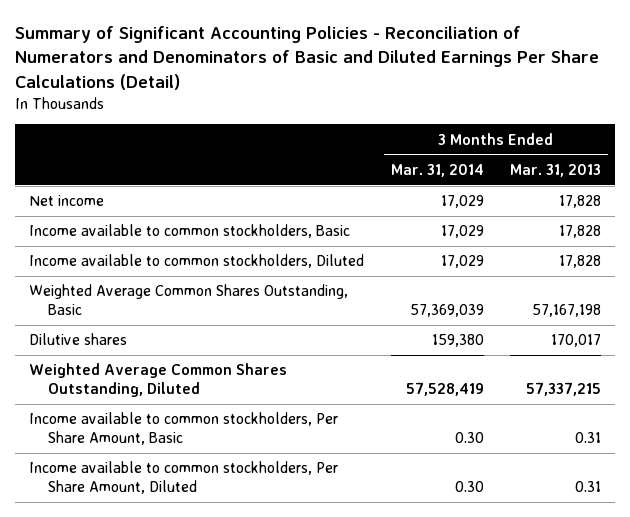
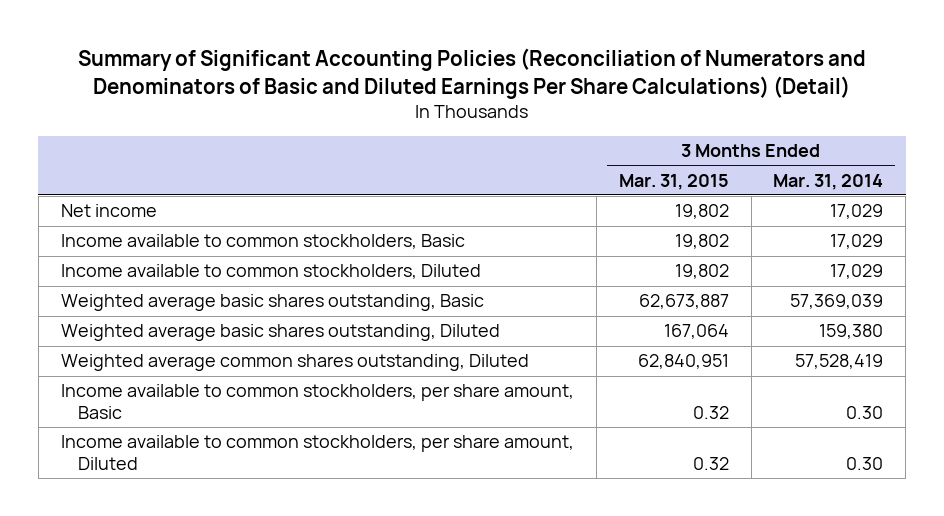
- Summary of Significant Accounting Policies - Reconciliation of Numerators and Denominators of Basic and Diluted Earnings Per Share Calculations (Detail)
+ Summary of Significant Accounting Policies (Reconciliation of Numerators and Denominators of Basic and Diluted Earnings Per Share Calculations) (Detail)
- | 3 Months Ended Mar. 31, 2014 | 3 Months Ended Mar. 31, 2013
+ | 3 Months Ended Mar. 31, 2015 | 3 Months Ended Mar. 31, 2014
- Weighted Average Common Shares Outstanding, Basic | 57,369,039 | 57,167,198
- Dilutive shares | 159,380 | 170,017
- Weighted Average Common Shares Outstanding, Diluted | 57,528,419 | 57,337,215
- Income available to common stockholders, Per Share Amount, Basic | 0.30 | 0.31
- Income available to common stockholders, Per Share Amount, Diluted | 0.30 | 0.31
+ Weighted average basic shares outstanding, Basic | 62,673,887 | 57,369,039
+ Weighted average basic shares outstanding, Diluted | 167,064 | 159,380
+ Weighted average common shares outstanding, Diluted | 62,840,951 | 57,528,419
+ Income available to common stockholders, per share amount, Basic | 0.32 | 0.30
+ Income available to common stockholders, per share amount, Diluted | 0.32 | 0.30

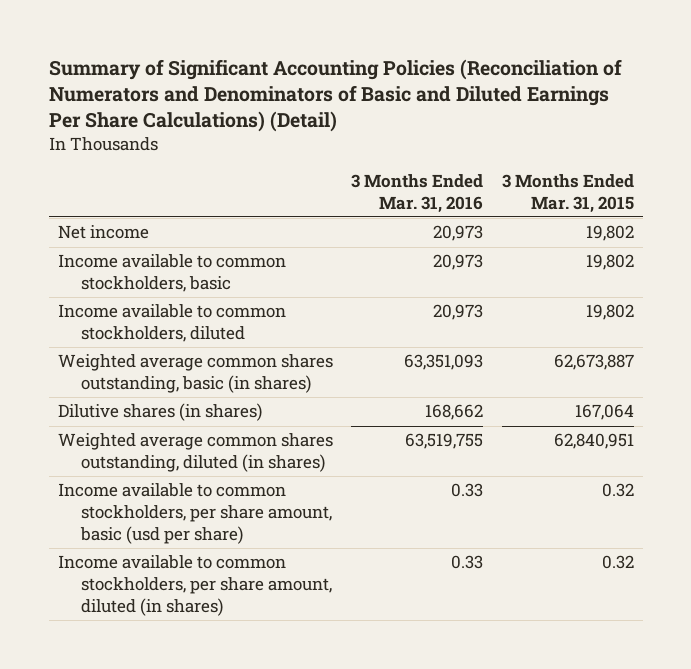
- | 3 Months Ended Mar. 31, 2015 | 3 Months Ended Mar. 31, 2014
+ | 3 Months Ended Mar. 31, 2016 | 3 Months Ended Mar. 31, 2015
- Income available to common stockholders, Basic | 19,802 | 17,029
- Income available to common stockholders, Diluted | 19,802 | 17,029
- Weighted average basic shares outstanding, Basic | 62,673,887 | 57,369,039
- Weighted average basic shares outstanding, Diluted | 167,064 | 159,380
- Weighted average common shares outstanding, Diluted | 62,840,951 | 57,528,419
- Income available to common stockholders, per share amount, Basic | 0.32 | 0.30
- Income available to common stockholders, per share amount, Diluted | 0.32 | 0.30
+ Income available to common stockholders, basic | 20,973 | 19,802
+ Income available to common stockholders, diluted | 20,973 | 19,802
+ Weighted average common shares outstanding, basic (in shares) | 63,351,093 | 62,673,887
+ Dilutive shares (in shares) | 168,662 | 167,064
+ Weighted average common shares outstanding, diluted (in shares) | 63,519,755 | 62,840,951
+ Income available to common stockholders, per share amount, basic (usd per share) | 0.33 | 0.32
+ Income available to common stockholders, per share amount, diluted (in shares) | 0.33 | 0.32

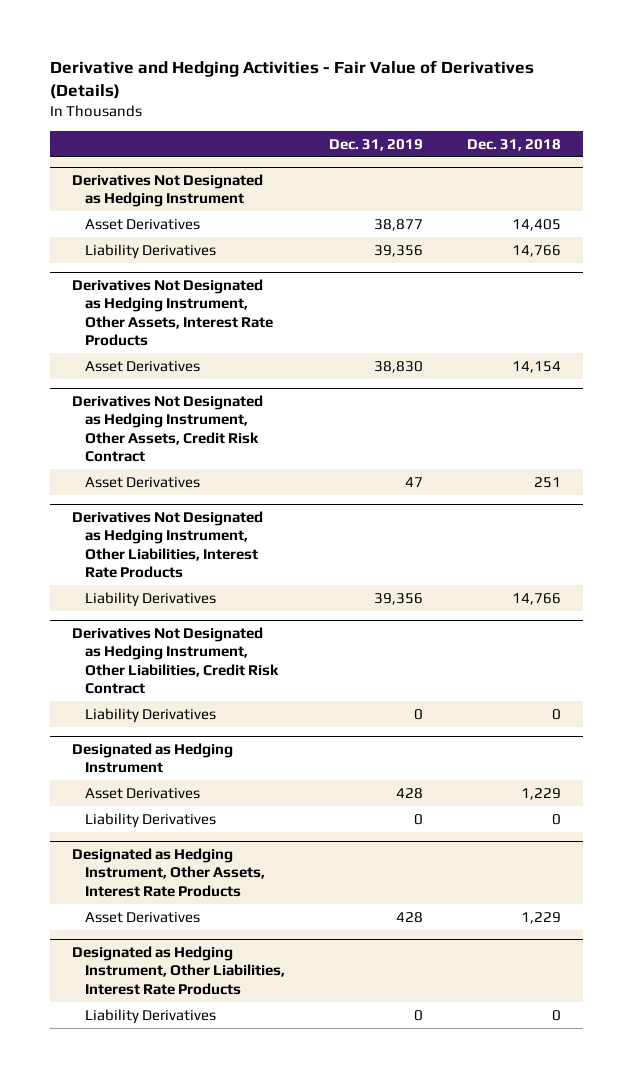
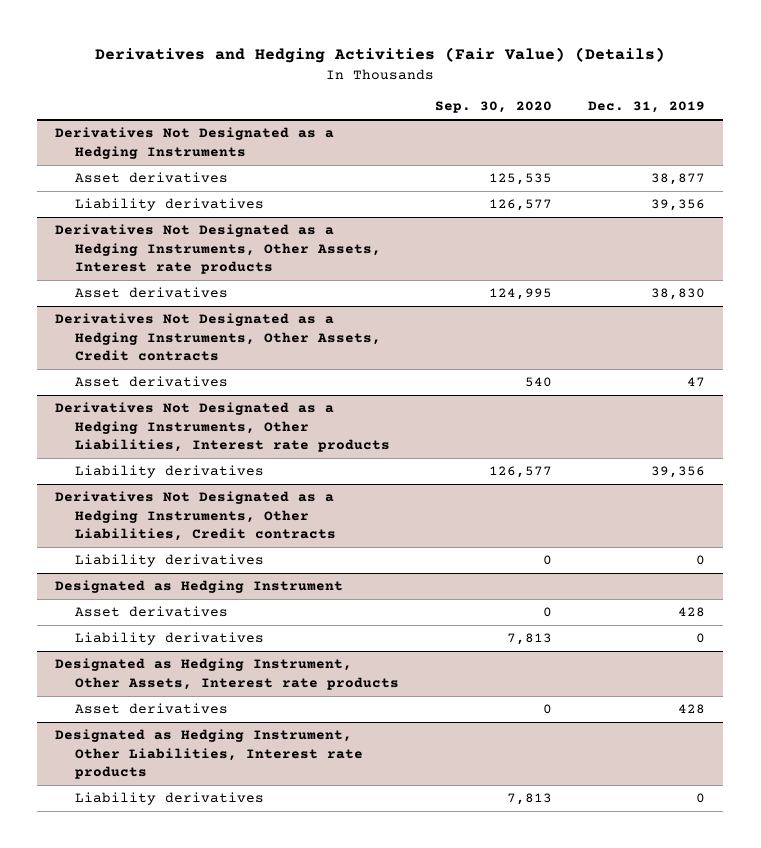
- Derivative and Hedging Activities - Fair Value of Derivatives (Details)
+ Derivatives and Hedging Activities (Fair Value) (Details)
- | Dec. 31, 2019 | Dec. 31, 2018
+ | Sep. 30, 2020 | Dec. 31, 2019
- Derivatives Not Designated as Hedging Instrument
- Asset Derivatives | 38,877 | 14,405
- Liability Derivatives | 39,356 | 14,766
- Derivatives Not Designated as Hedging Instrument, Other Assets, Interest Rate Products
- Asset Derivatives | 38,830 | 14,154
- Derivatives Not Designated as Hedging Instrument, Other Assets, Credit Risk Contract
- Asset Derivatives | 47 | 251
- Derivatives Not Designated as Hedging Instrument, Other Liabilities, Interest Rate Products
- Liability Derivatives | 39,356 | 14,766
- Derivatives Not Designated as Hedging Instrument, Other Liabilities, Credit Risk Contract
- Liability Derivatives | 0 | 0
+ Derivatives Not Designated as a Hedging Instruments
+ Asset derivatives | 125,535 | 38,877
+ Liability derivatives | 126,577 | 39,356
+ Derivatives Not Designated as a Hedging Instruments, Other Assets, Interest rate products
+ Asset derivatives | 124,995 | 38,830
+ Derivatives Not Designated as a Hedging Instruments, Other Assets, Credit contracts
+ Asset derivatives | 540 | 47
+ Derivatives Not Designated as a Hedging Instruments, Other Liabilities, Interest rate products
+ Liability derivatives | 126,577 | 39,356
+ Derivatives Not Designated as a Hedging Instruments, Other Liabilities, Credit contracts
+ Liability derivatives | 0 | 0
@ Designated as Hedging Instrument
- Asset Derivatives | 428 | 1,229
- Liability Derivatives | 0 | 0
- Designated as Hedging Instrument, Other Assets, Interest Rate Products
- Asset Derivatives | 428 | 1,229
- Designated as Hedging Instrument, Other Liabilities, Interest Rate Products
- Liability Derivatives | 0 | 0
@ Designated as Hedging Instrument
+ Asset derivatives | 0 | 428
+ Liability derivatives | 7,813 | 0
+ Designated as Hedging Instrument, Other Assets, Interest rate products
+ Asset derivatives | 0 | 428
+ Designated as Hedging Instrument, Other Liabilities, Interest rate products
+ Liability derivatives | 7,813 | 0

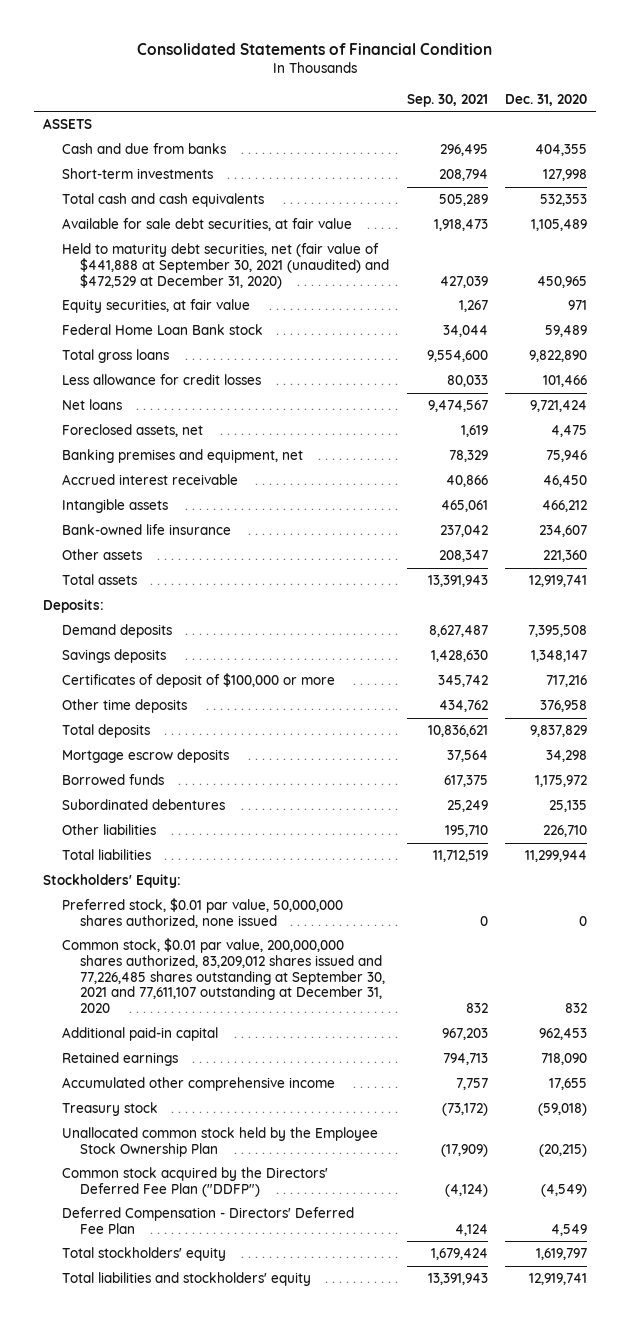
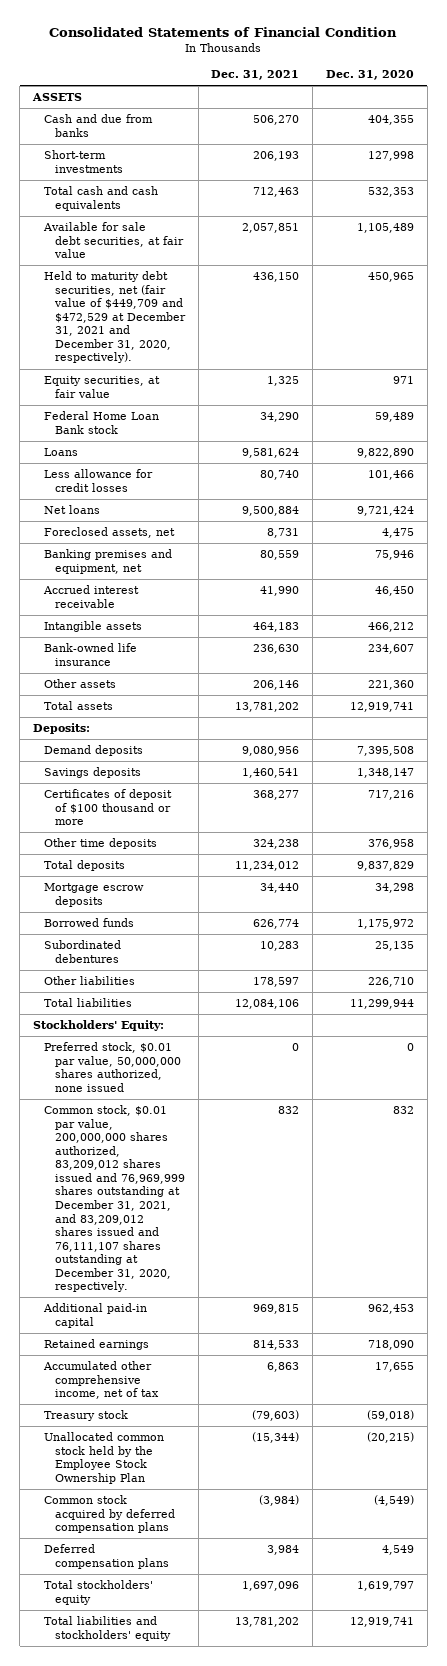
- | Sep. 30, 2021 | Dec. 31, 2020
+ | Dec. 31, 2021 | Dec. 31, 2020
- Held to maturity debt securities, net (fair value of $441,888 at September 30, 2021 (unaudited) and $472,529 at December 31, 2020) | 427,039 | 450,965
+ Held to maturity debt securities, net (fair value of $449,709 and $472,529 at December 31, 2021 and December 31, 2020, respectively). | 436,150 | 450,965
- Total gross loans | 9,554,600 | 9,822,890
+ Loans | 9,581,624 | 9,822,890
- Certificates of deposit of $100,000 or more | 345,742 | 717,216
+ Certificates of deposit of $100 thousand or more | 368,277 | 717,216
- Common stock, $0.01 par value, 200,000,000 shares authorized, 83,209,012 shares issued and 77,226,485 shares outstanding at September 30, 2021 and 77,611,107 outstanding at December 31, 2020 | 832 | 832
+ Common stock, $0.01 par value, 200,000,000 shares authorized, 83,209,012 shares issued and 76,969,999 shares outstanding at December 31, 2021, and 83,209,012 shares issued and 76,111,107 shares outstanding at December 31, 2020, respectively. | 832 | 832
- Accumulated other comprehensive income | 7,757 | 17,655
+ Accumulated other comprehensive income, net of tax | 6,863 | 17,655
- Common stock acquired by the Directors' Deferred Fee Plan ("DDFP") | (4,124) | (4,549)
- Deferred Compensation - Directors' Deferred Fee Plan | 4,124 | 4,549
+ Common stock acquired by deferred compensation plans | (3,984) | (4,549)
+ Deferred compensation plans | 3,984 | 4,549

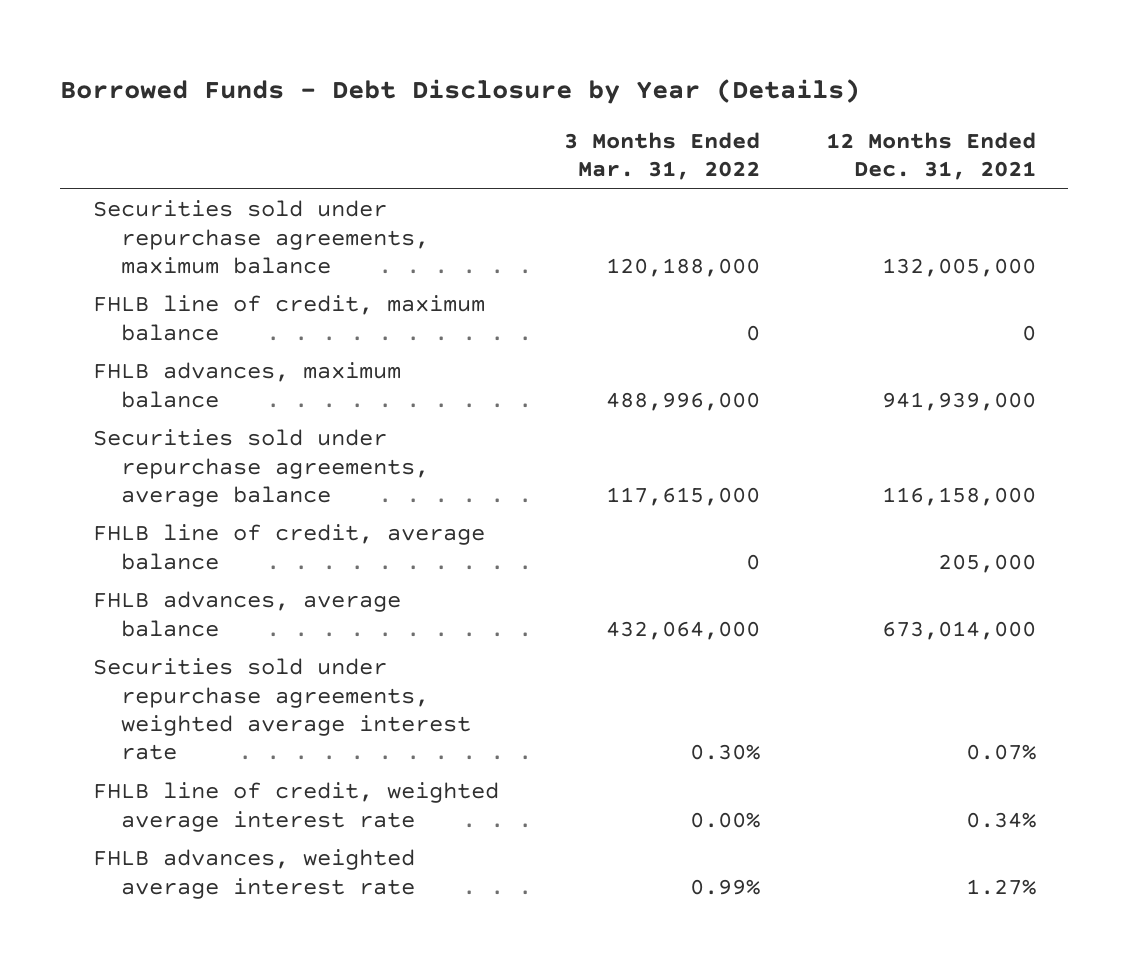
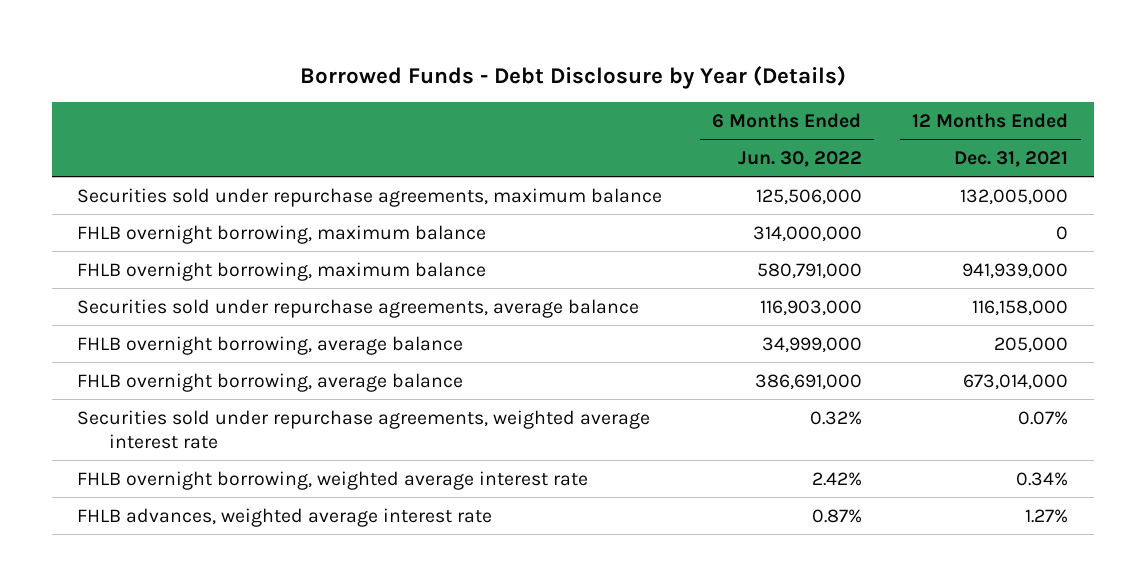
- | 3 Months Ended Mar. 31, 2022 | 12 Months Ended Dec. 31, 2021
+ | 6 Months Ended Jun. 30, 2022 | 12 Months Ended Dec. 31, 2021
- FHLB line of credit, maximum balance | 0 | 0
- FHLB advances, maximum balance | 488,996,000 | 941,939,000
+ FHLB overnight borrowing, maximum balance | 314,000,000 | 0
+ FHLB overnight borrowing, maximum balance | 580,791,000 | 941,939,000
- FHLB line of credit, average balance | 0 | 205,000
- FHLB advances, average balance | 432,064,000 | 673,014,000
+ FHLB overnight borrowing, average balance | 34,999,000 | 205,000
+ FHLB overnight borrowing, average balance | 386,691,000 | 673,014,000
- FHLB line of credit, weighted average interest rate | 0.00% | 0.34%
+ FHLB overnight borrowing, weighted average interest rate | 2.42% | 0.34%

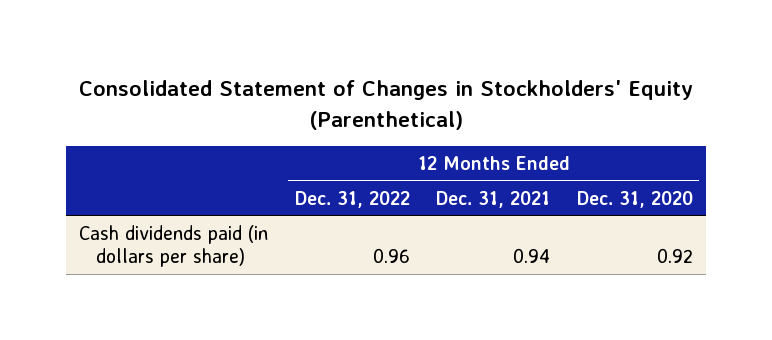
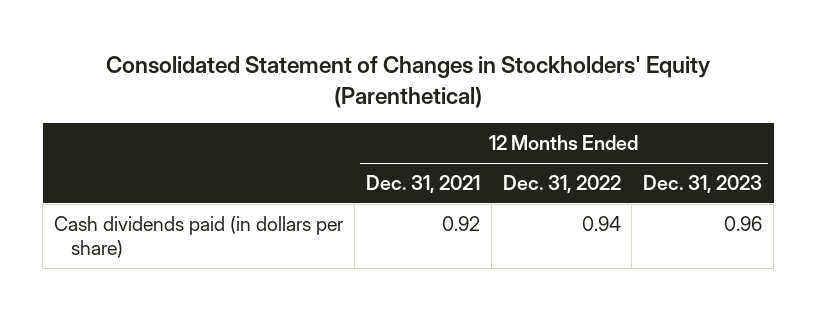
- | 12 Months Ended Dec. 31, 2022 | 12 Months Ended Dec. 31, 2021 | 12 Months Ended Dec. 31, 2020
+ | 12 Months Ended Dec. 31, 2021 | 12 Months Ended Dec. 31, 2022 | 12 Months Ended Dec. 31, 2023
- Cash dividends paid (in dollars per share) | 0.96 | 0.94 | 0.92
+ Cash dividends paid (in dollars per share) | 0.92 | 0.94 | 0.96

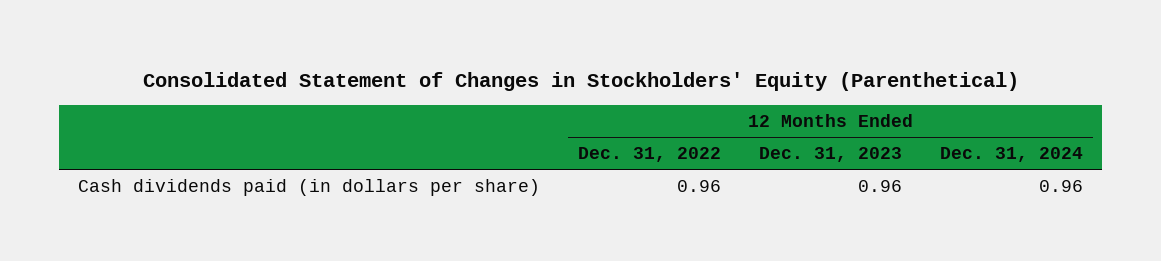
- | 12 Months Ended Dec. 31, 2021 | 12 Months Ended Dec. 31, 2022 | 12 Months Ended Dec. 31, 2023
+ | 12 Months Ended Dec. 31, 2022 | 12 Months Ended Dec. 31, 2023 | 12 Months Ended Dec. 31, 2024
- Cash dividends paid (in dollars per share) | 0.92 | 0.94 | 0.96
+ Cash dividends paid (in dollars per share) | 0.96 | 0.96 | 0.96

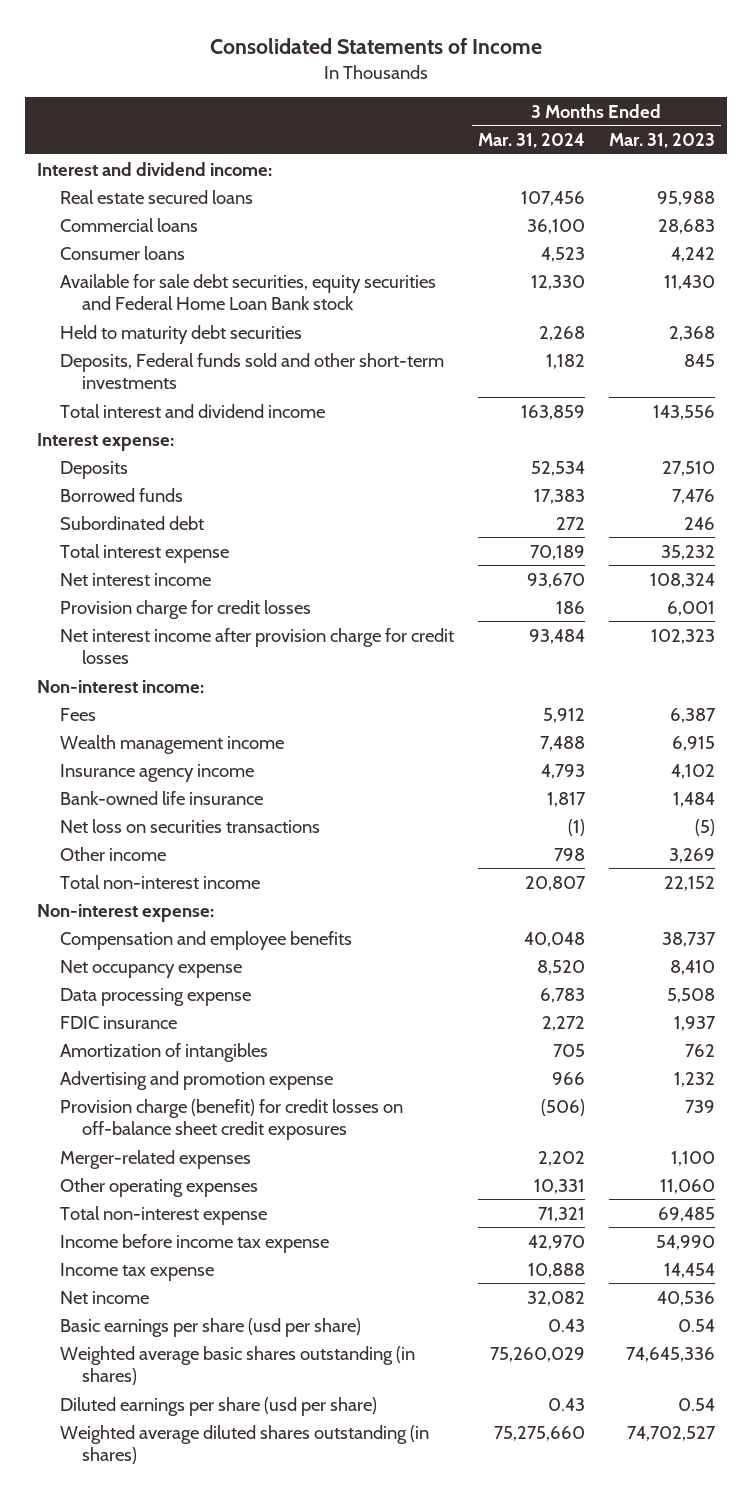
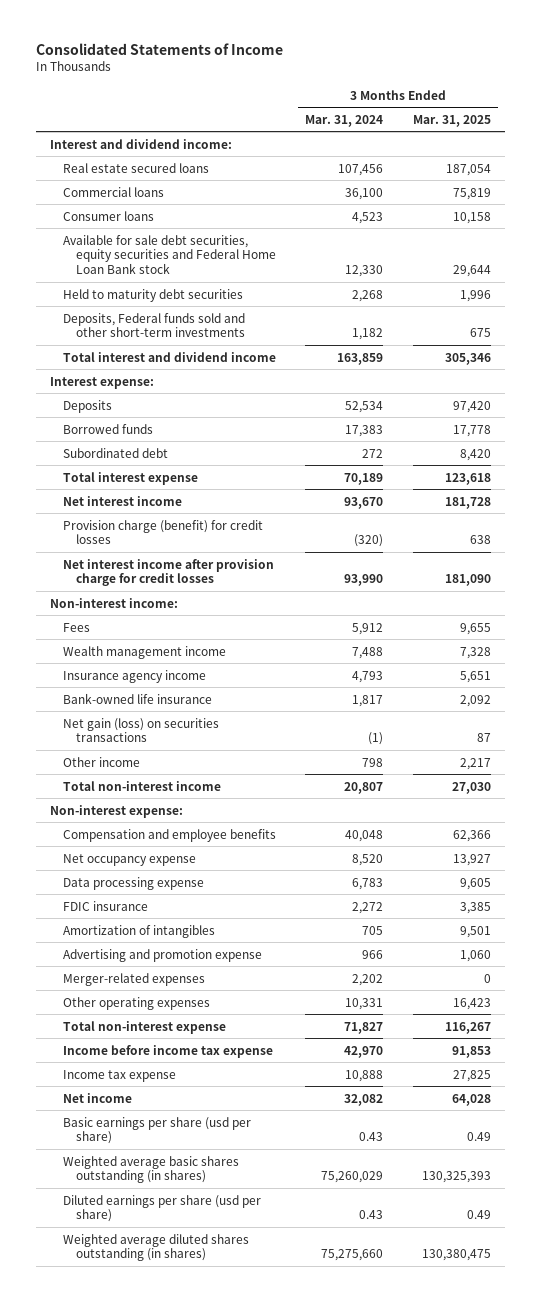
- | 3 Months Ended Mar. 31, 2024 | 3 Months Ended Mar. 31, 2023
+ | 3 Months Ended Mar. 31, 2024 | 3 Months Ended Mar. 31, 2025
- Provision charge for credit losses | 186 | 6,001
- Net interest income after provision charge for credit losses | 93,484 | 102,323
+ Provision charge (benefit) for credit losses | (320) | 638
+ Net interest income after provision charge for credit losses | 93,990 | 181,090
- Net loss on securities transactions | (1) | (5)
+ Net gain (loss) on securities transactions | (1) | 87
- Provision charge (benefit) for credit losses on off-balance sheet credit exposures | (506) | 739
- Total non-interest expense | 71,321 | 69,485
+ Total non-interest expense | 71,827 | 116,267

